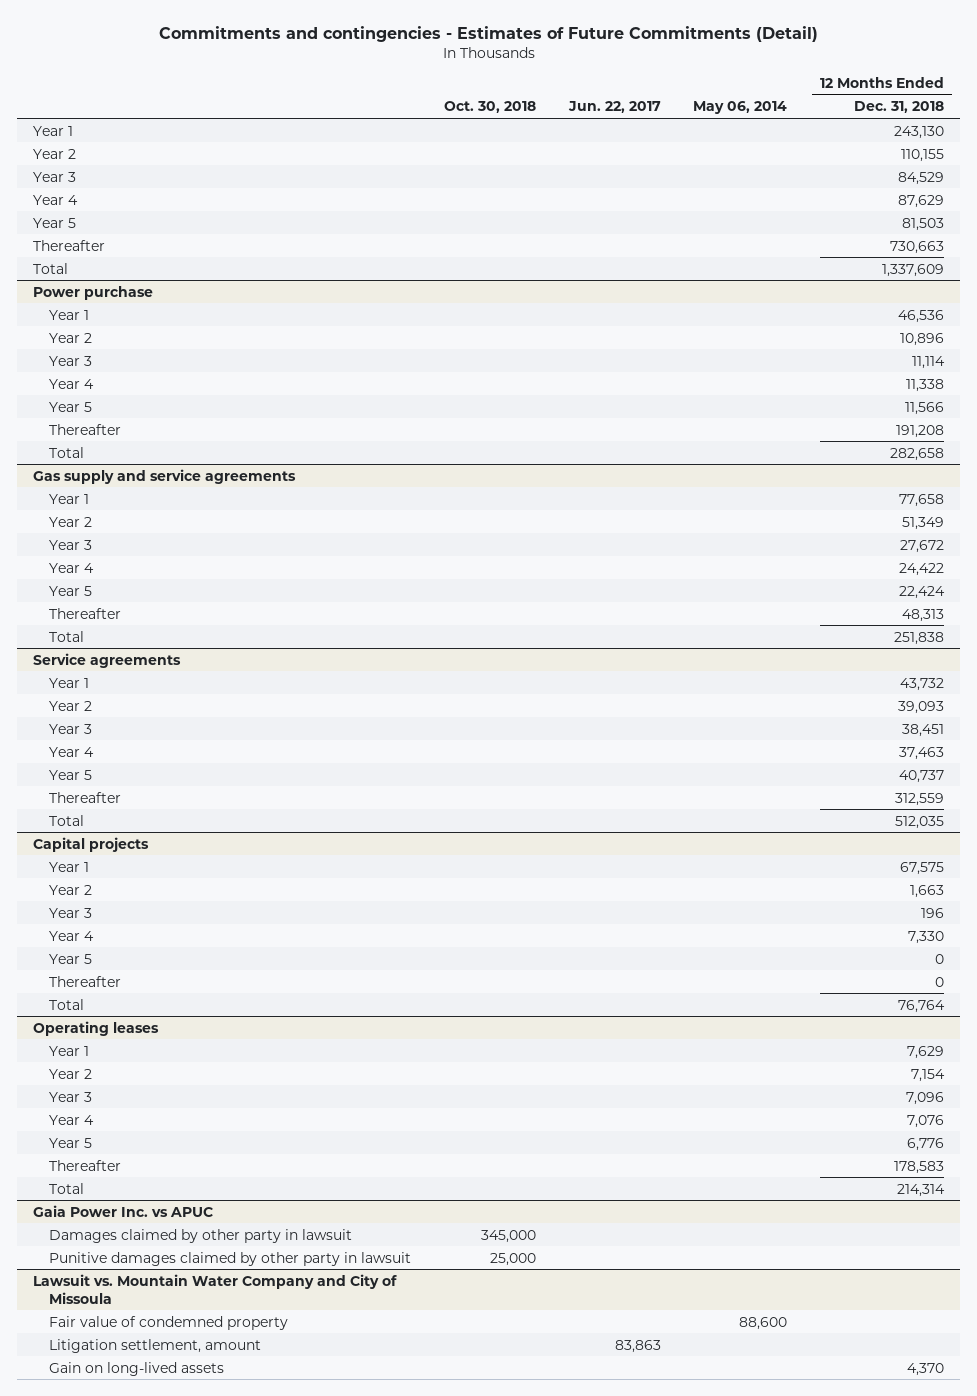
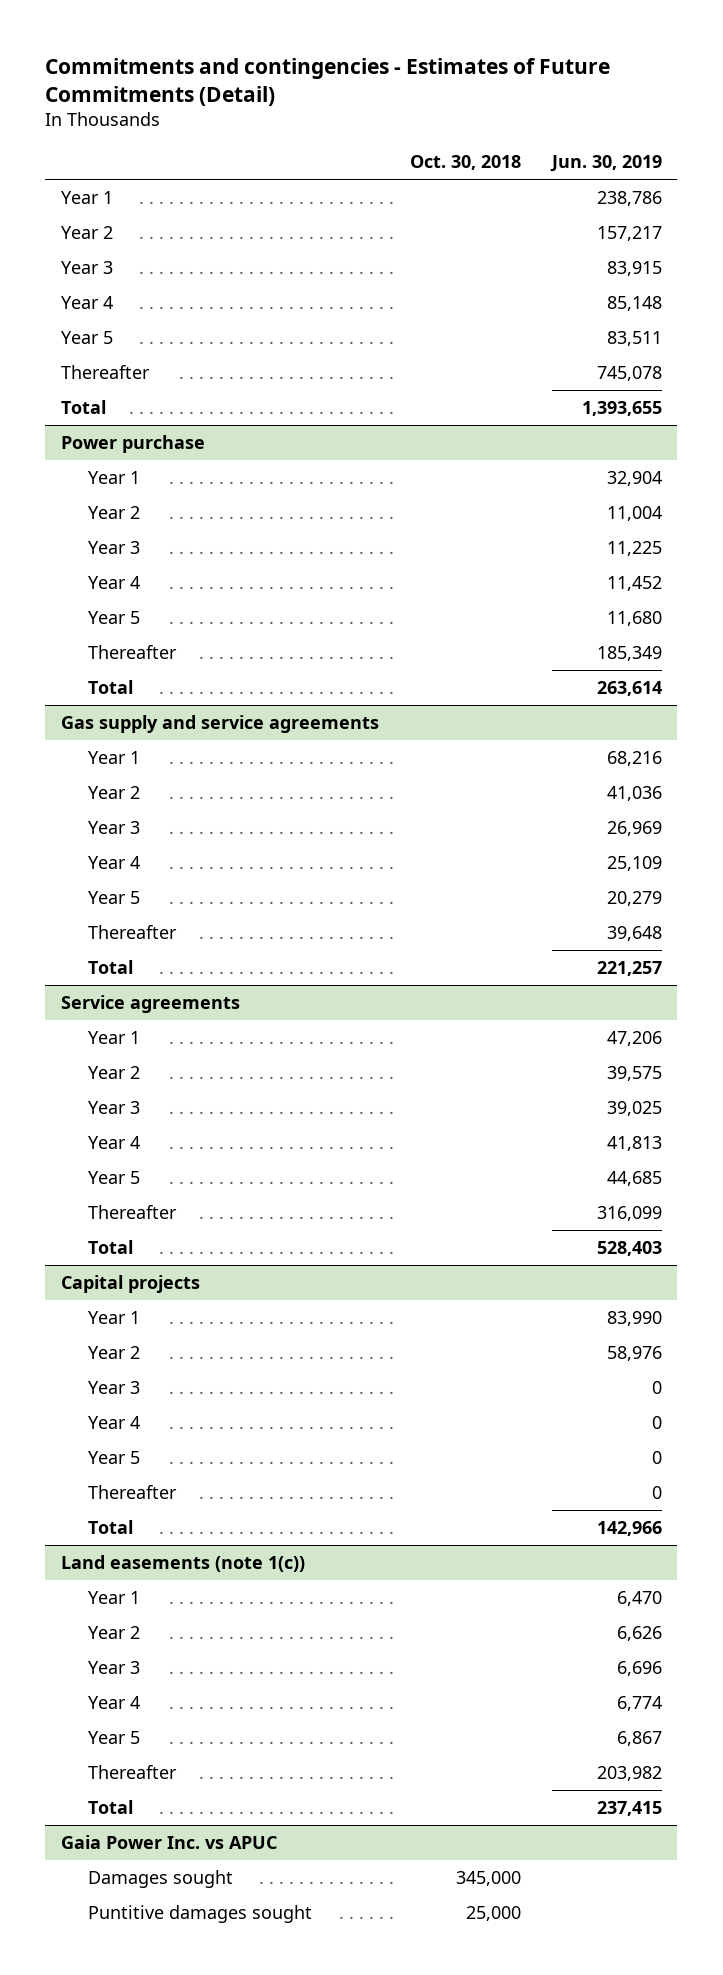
- | Oct. 30, 2018 | Jun. 22, 2017 | May 06, 2014 | 12 Months Ended Dec. 31, 2018
+ | Oct. 30, 2018 | Jun. 30, 2019
- Operating leases
+ Land easements (note 1(c))
@ Gaia Power Inc. vs APUC
- Damages claimed by other party in lawsuit | 345,000 | | |
- Punitive damages claimed by other party in lawsuit | 25,000 | | |
- Lawsuit vs. Mountain Water Company and City of Missoula
- Fair value of condemned property | | | 88,600 |
- Litigation settlement, amount | | 83,863 | |
- Gain on long-lived assets | | | | 4,370
@ Gaia Power Inc. vs APUC
+ Damages sought | 345,000 |
+ Puntitive damages sought | 25,000 |

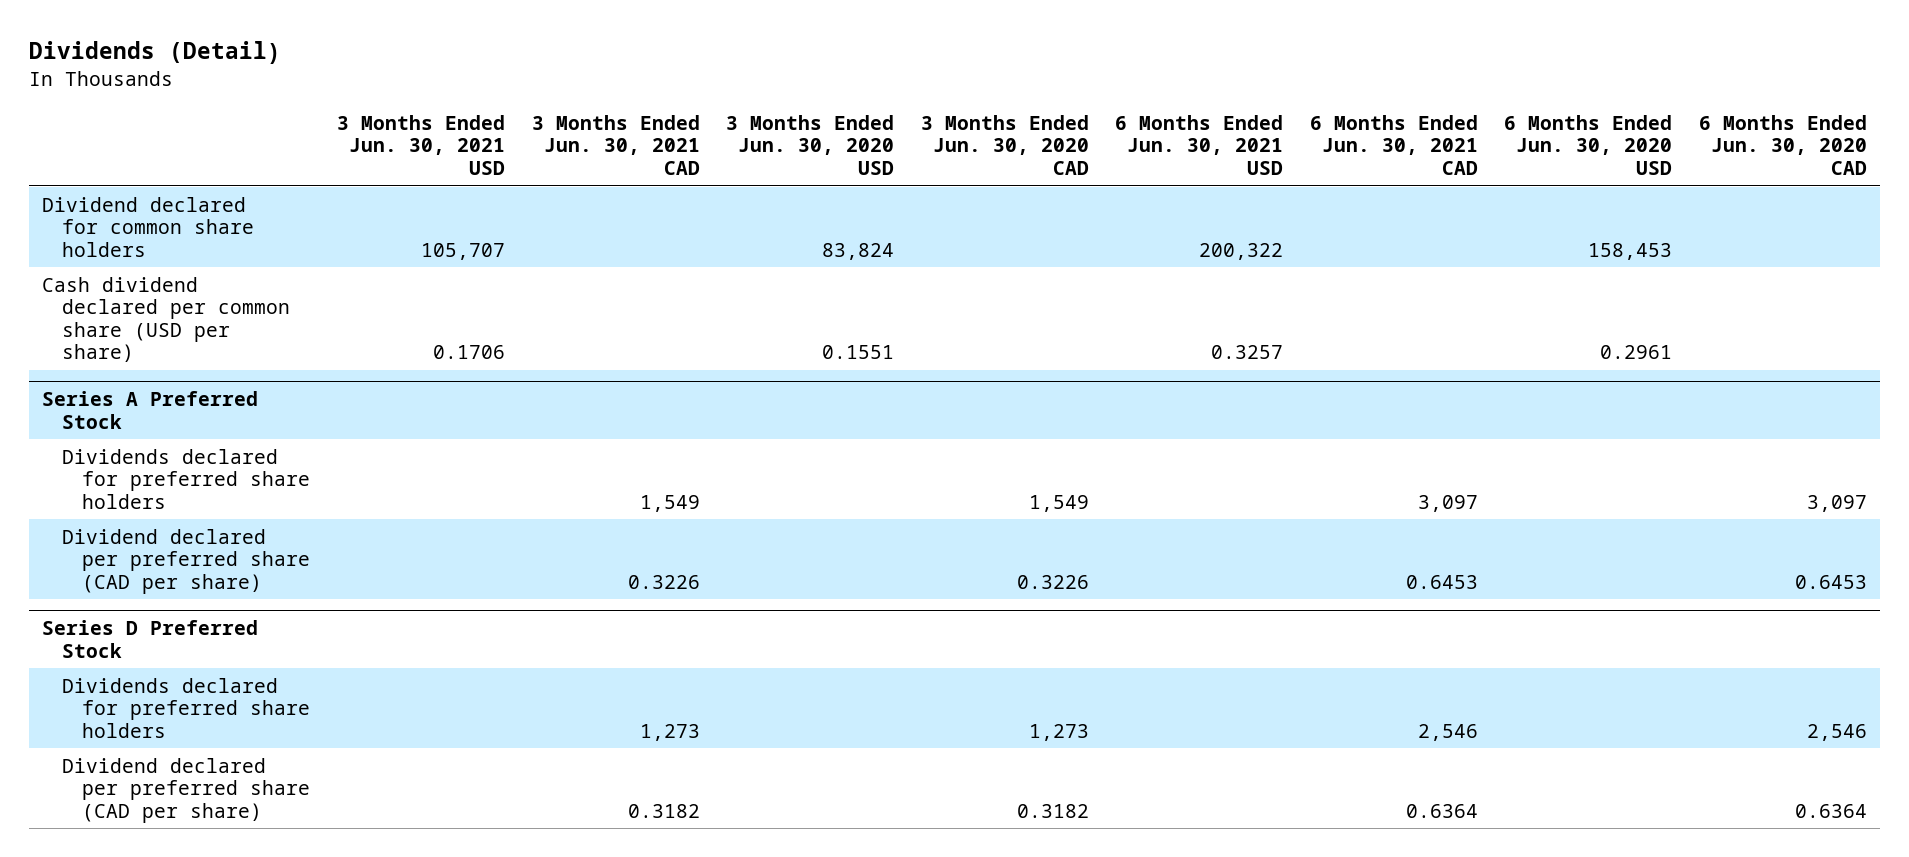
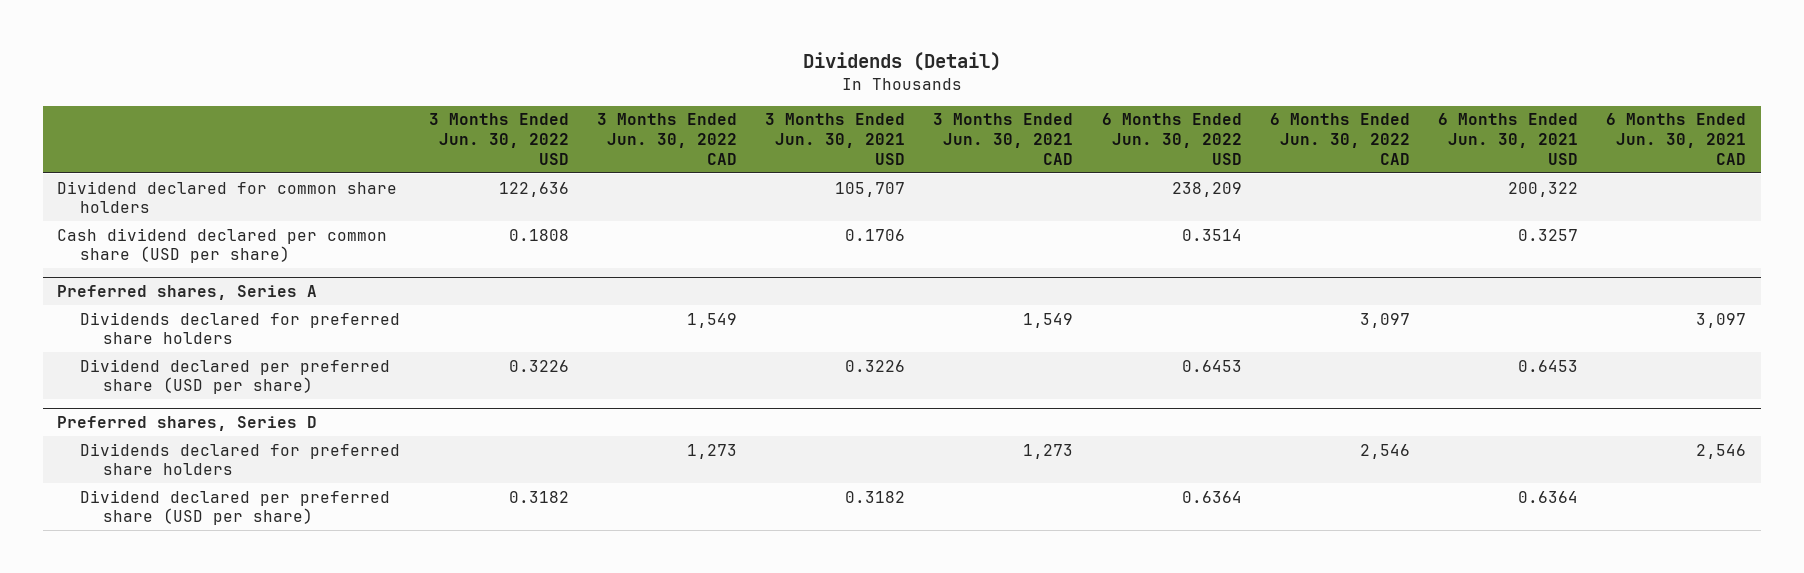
- | 3 Months Ended Jun. 30, 2021 USD | 3 Months Ended Jun. 30, 2021 CAD | 3 Months Ended Jun. 30, 2020 USD | 3 Months Ended Jun. 30, 2020 CAD | 6 Months Ended Jun. 30, 2021 USD | 6 Months Ended Jun. 30, 2021 CAD | 6 Months Ended Jun. 30, 2020 USD | 6 Months Ended Jun. 30, 2020 CAD
+ | 3 Months Ended Jun. 30, 2022 USD | 3 Months Ended Jun. 30, 2022 CAD | 3 Months Ended Jun. 30, 2021 USD | 3 Months Ended Jun. 30, 2021 CAD | 6 Months Ended Jun. 30, 2022 USD | 6 Months Ended Jun. 30, 2022 CAD | 6 Months Ended Jun. 30, 2021 USD | 6 Months Ended Jun. 30, 2021 CAD
- Series A Preferred Stock
+ Preferred shares, Series A
- Dividend declared per preferred share (CAD per share) | | 0.3226 | | 0.3226 | | 0.6453 | | 0.6453
- Series D Preferred Stock
+ Dividend declared per preferred share (USD per share) | 0.3226 | | 0.3226 | | 0.6453 | | 0.6453 |
+ Preferred shares, Series D
- Dividend declared per preferred share (CAD per share) | | 0.3182 | | 0.3182 | | 0.6364 | | 0.6364
+ Dividend declared per preferred share (USD per share) | 0.3182 | | 0.3182 | | 0.6364 | | 0.6364 |

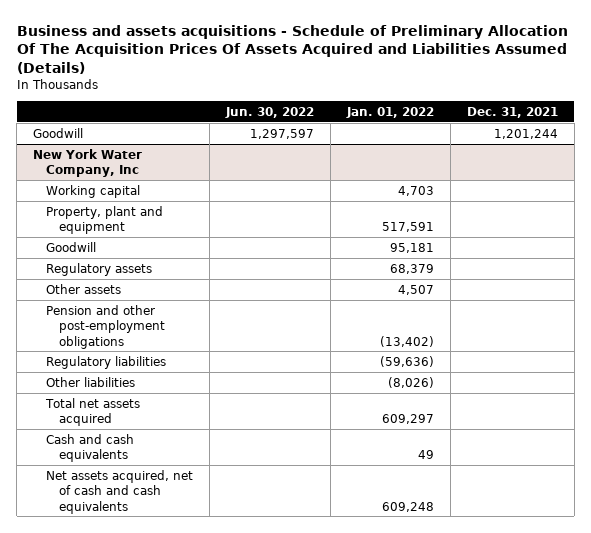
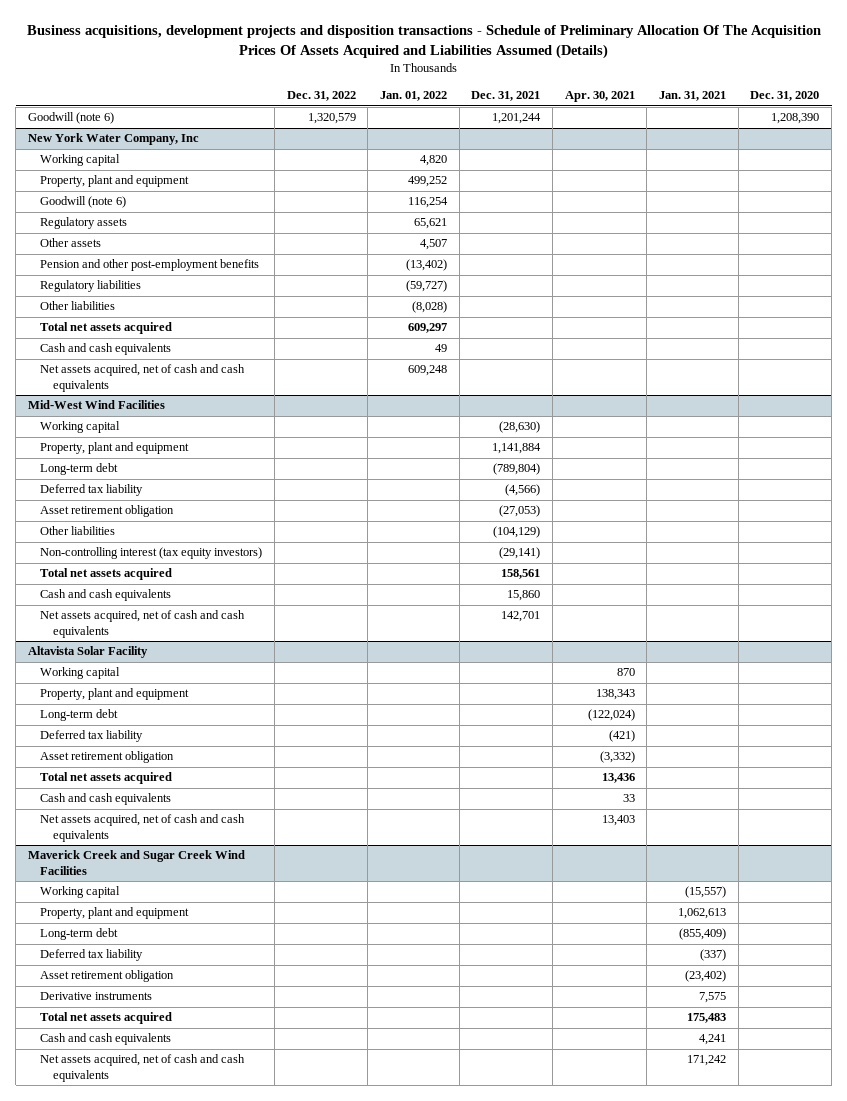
- Business and assets acquisitions - Schedule of Preliminary Allocation Of The Acquisition Prices Of Assets Acquired and Liabilities Assumed (Details)
+ Business acquisitions, development projects and disposition transactions - Schedule of Preliminary Allocation Of The Acquisition Prices Of Assets Acquired and Liabilities Assumed (Details)
- | Jun. 30, 2022 | Jan. 01, 2022 | Dec. 31, 2021
+ | Dec. 31, 2022 | Jan. 01, 2022 | Dec. 31, 2021 | Apr. 30, 2021 | Jan. 31, 2021 | Dec. 31, 2020
- Goodwill | 1,297,597 | | 1,201,244
+ Goodwill (note 6) | 1,320,579 | | 1,201,244 | | | 1,208,390
@ New York Water Company, Inc
- Working capital | | 4,703 |
- Property, plant and equipment | | 517,591 |
- Goodwill | | 95,181 |
- Regulatory assets | | 68,379 |
+ Working capital | | 4,820 | | | |
+ Property, plant and equipment | | 499,252 | | | |
+ Goodwill (note 6) | | 116,254 | | | |
+ Regulatory assets | | 65,621 | | | |
- Pension and other post-employment obligations | | (13,402) |
- Regulatory liabilities | | (59,636) |
- Other liabilities | | (8,026) |
+ Pension and other post-employment benefits | | (13,402) | | | |
+ Regulatory liabilities | | (59,727) | | | |
+ Other liabilities | | (8,028) | | | |
+ Mid-West Wind Facilities
+ Working capital | | | (28,630) | | |
+ Property, plant and equipment | | | 1,141,884 | | |
+ Long-term debt | | | (789,804) | | |
+ Deferred tax liability | | | (4,566) | | |
+ Asset retirement obligation | | | (27,053) | | |
+ Other liabilities | | | (104,129) | | |
+ Non-controlling interest (tax equity investors) | | | (29,141) | | |
+ Total net assets acquired | | | 158,561 | | |
+ Cash and cash equivalents | | | 15,860 | | |
+ Net assets acquired, net of cash and cash equivalents | | | 142,701 | | |
+ Altavista Solar Facility
+ Working capital | | | | 870 | |
+ Property, plant and equipment | | | | 138,343 | |
+ Long-term debt | | | | (122,024) | |
+ Deferred tax liability | | | | (421) | |
+ Asset retirement obligation | | | | (3,332) | |
+ Total net assets acquired | | | | 13,436 | |
+ Cash and cash equivalents | | | | 33 | |
+ Net assets acquired, net of cash and cash equivalents | | | | 13,403 | |
+ Maverick Creek and Sugar Creek Wind Facilities
+ Working capital | | | | | (15,557) |
+ Property, plant and equipment | | | | | 1,062,613 |
+ Long-term debt | | | | | (855,409) |
+ Deferred tax liability | | | | | (337) |
+ Asset retirement obligation | | | | | (23,402) |
+ Derivative instruments | | | | | 7,575 |
+ Total net assets acquired | | | | | 175,483 |
+ Cash and cash equivalents | | | | | 4,241 |
+ Net assets acquired, net of cash and cash equivalents | | | | | 171,242 |

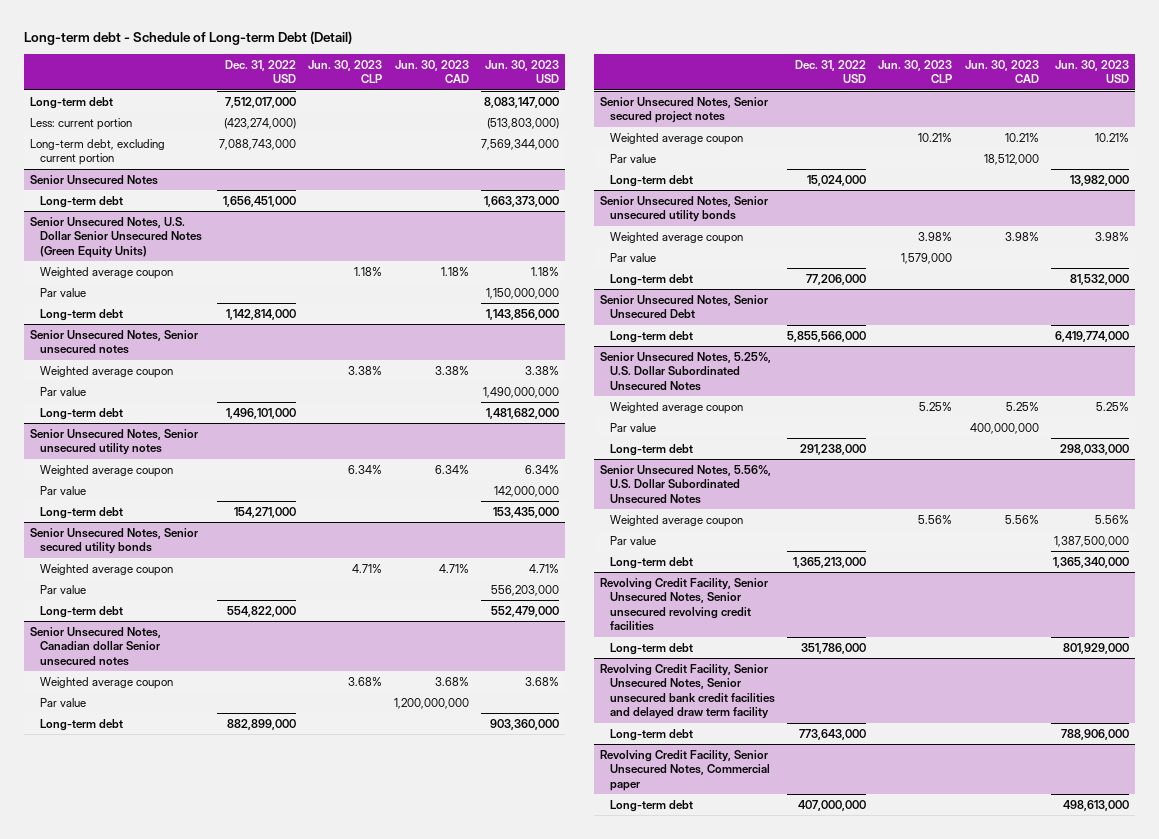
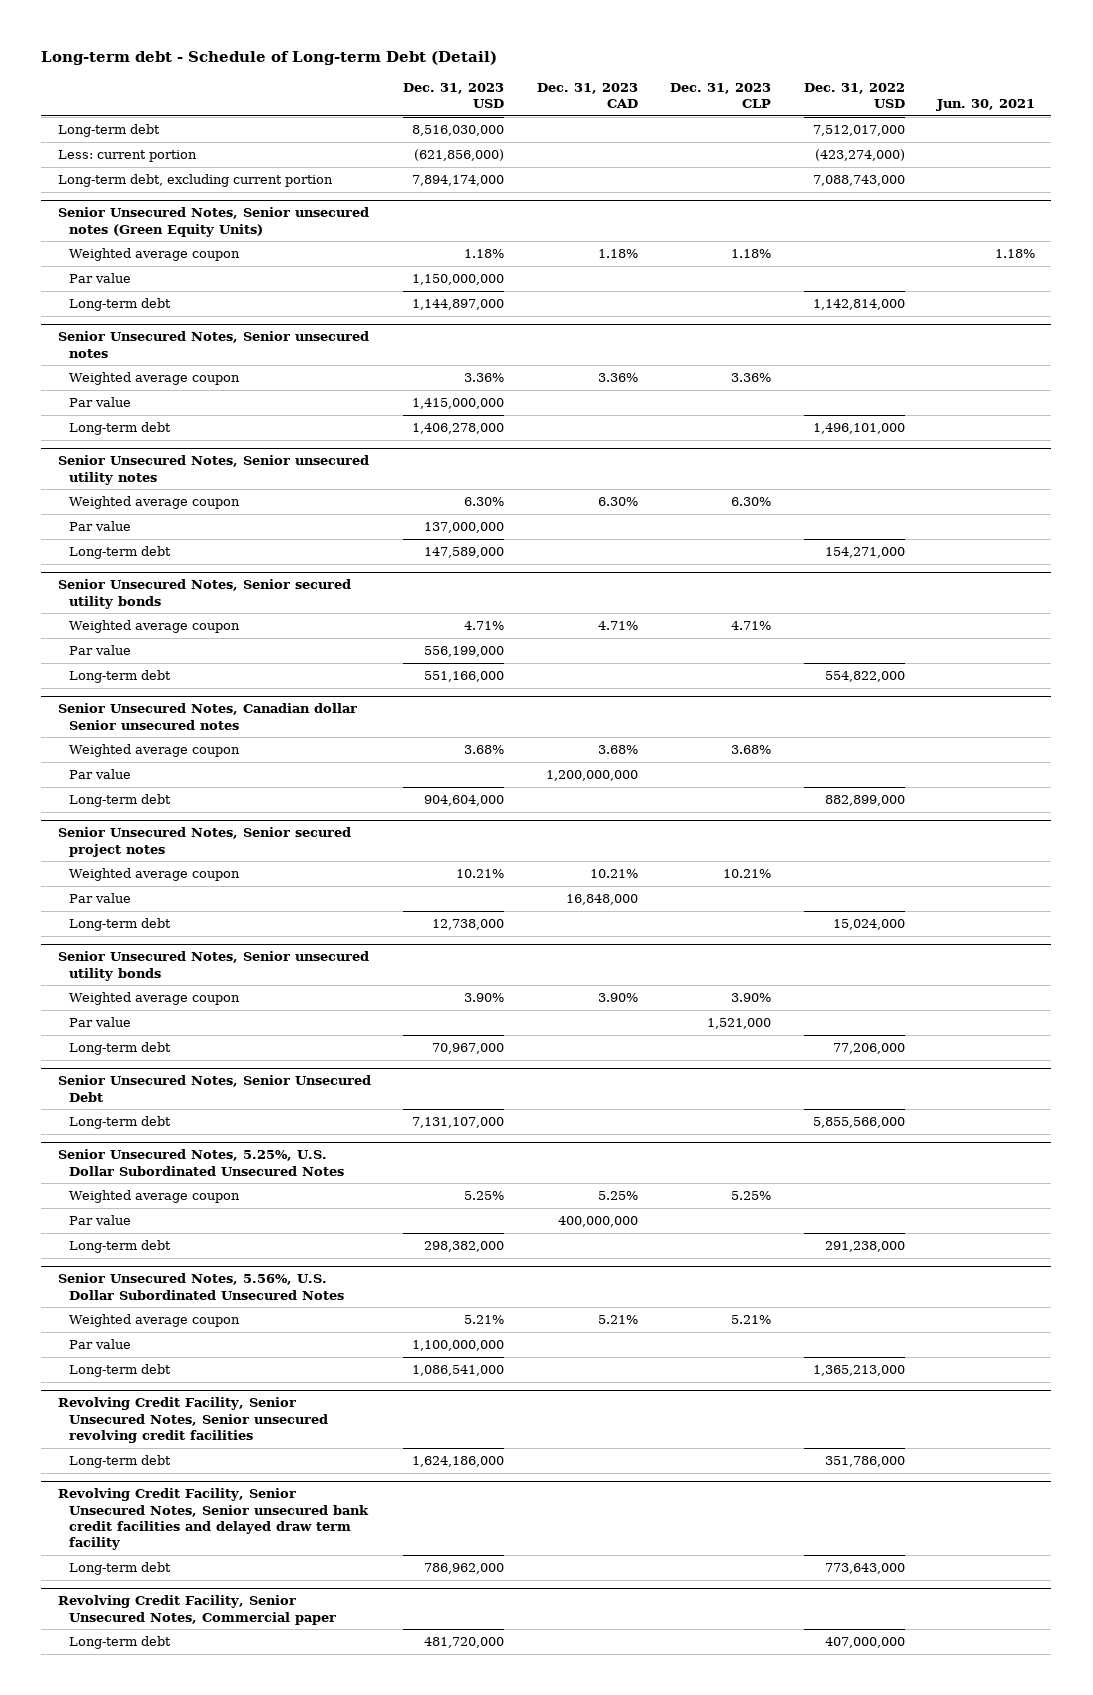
- | Dec. 31, 2022 USD | Jun. 30, 2023 CLP | Jun. 30, 2023 CAD | Jun. 30, 2023 USD
+ | Dec. 31, 2023 USD | Dec. 31, 2023 CAD | Dec. 31, 2023 CLP | Dec. 31, 2022 USD | Jun. 30, 2021
- Senior Unsecured Notes
- Long-term debt | 1,656,451,000 | | | 1,663,373,000
- Senior Unsecured Notes, U.S. Dollar Senior Unsecured Notes (Green Equity Units)
+ Senior Unsecured Notes, Senior unsecured notes (Green Equity Units)

